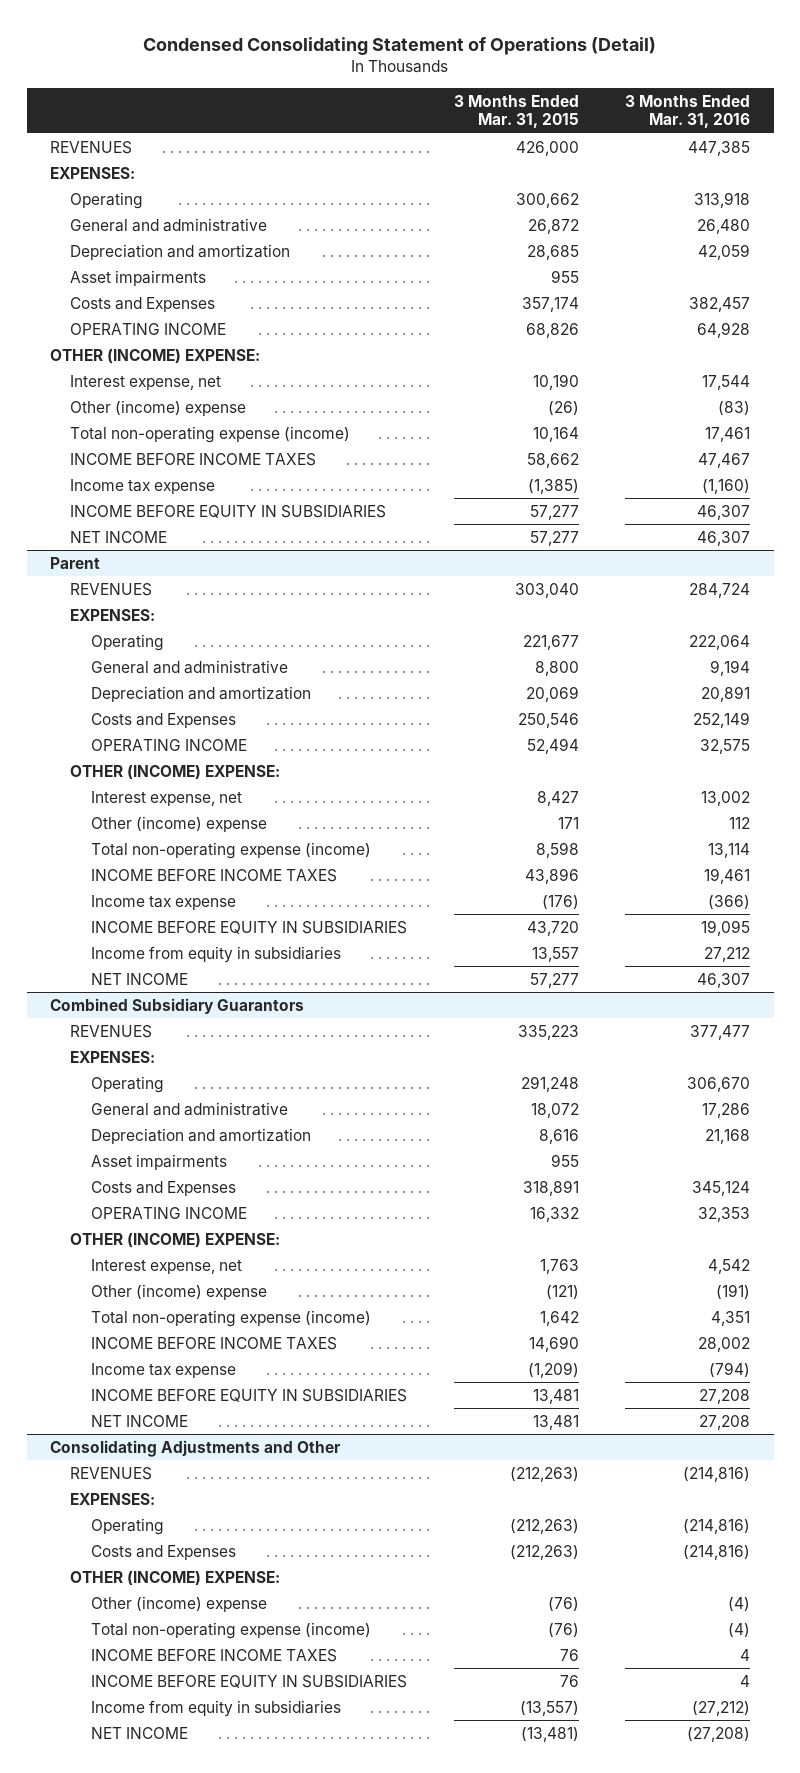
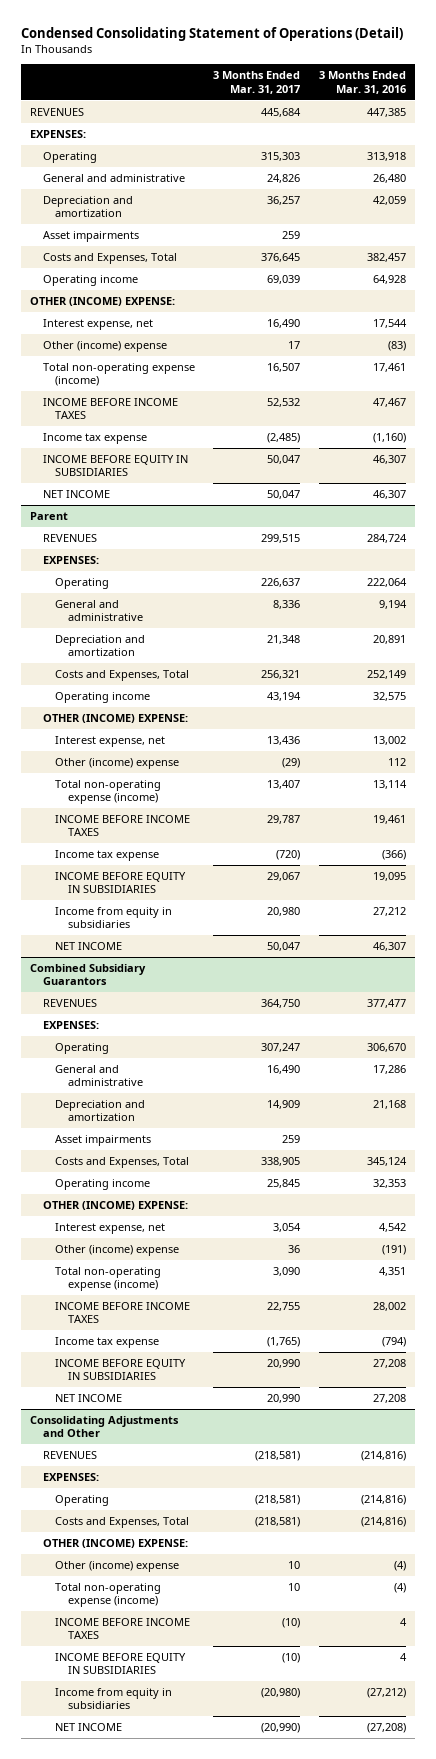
- | 3 Months Ended Mar. 31, 2015 | 3 Months Ended Mar. 31, 2016
+ | 3 Months Ended Mar. 31, 2017 | 3 Months Ended Mar. 31, 2016
- Costs and Expenses | 357,174 | 382,457
- OPERATING INCOME | 68,826 | 64,928
+ Costs and Expenses, Total | 376,645 | 382,457
+ Operating income | 69,039 | 64,928
@ Parent
- Costs and Expenses | 250,546 | 252,149
- OPERATING INCOME | 52,494 | 32,575
+ Costs and Expenses, Total | 256,321 | 252,149
+ Operating income | 43,194 | 32,575
@ Combined Subsidiary Guarantors
- Costs and Expenses | 318,891 | 345,124
- OPERATING INCOME | 16,332 | 32,353
+ Costs and Expenses, Total | 338,905 | 345,124
+ Operating income | 25,845 | 32,353
@ Consolidating Adjustments and Other
- Costs and Expenses | (212,263) | (214,816)
+ Costs and Expenses, Total | (218,581) | (214,816)

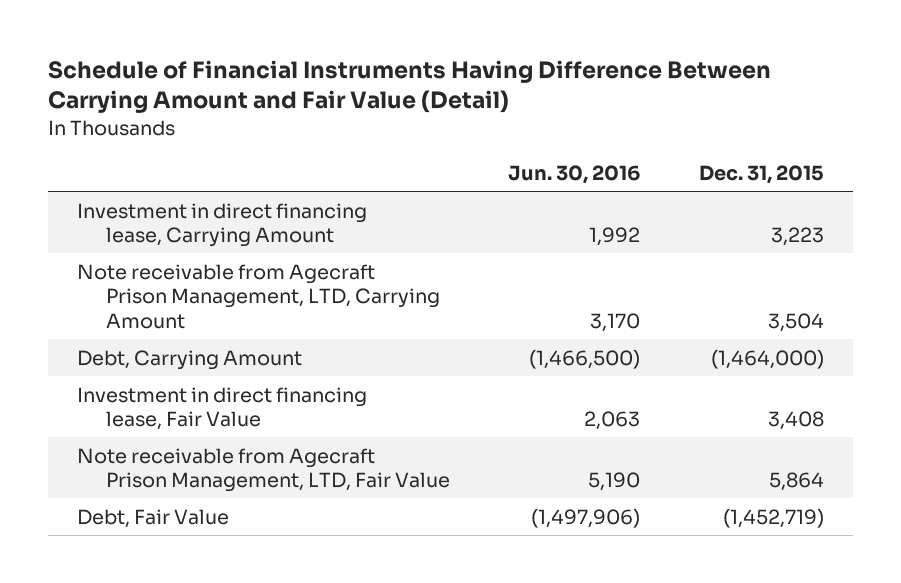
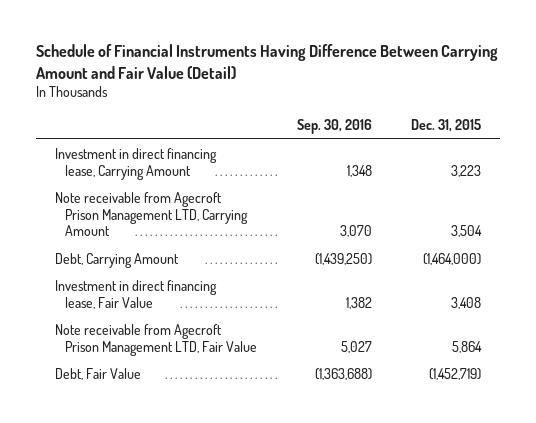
- | Jun. 30, 2016 | Dec. 31, 2015
+ | Sep. 30, 2016 | Dec. 31, 2015
- Note receivable from Agecraft Prison Management, LTD, Carrying Amount | 3,170 | 3,504
+ Note receivable from Agecroft Prison Management LTD, Carrying Amount | 3,070 | 3,504
- Note receivable from Agecraft Prison Management, LTD, Fair Value | 5,190 | 5,864
+ Note receivable from Agecroft Prison Management LTD, Fair Value | 5,027 | 5,864

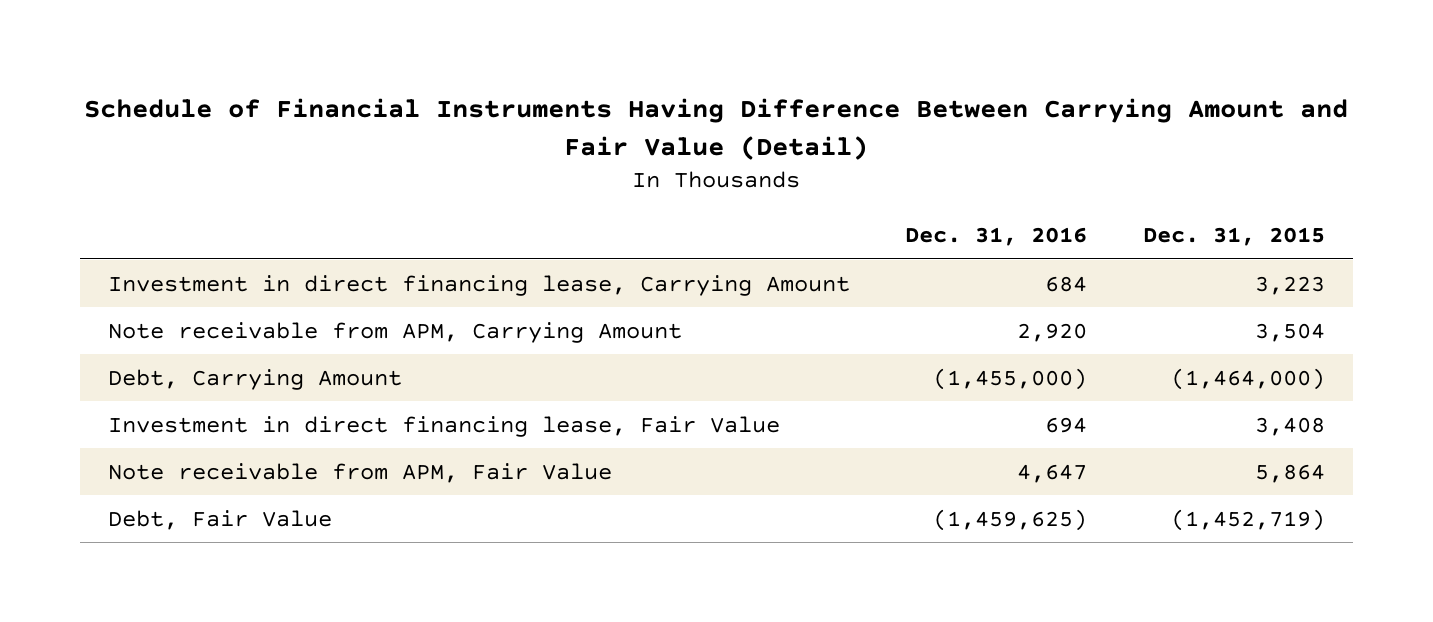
- | Sep. 30, 2016 | Dec. 31, 2015
+ | Dec. 31, 2016 | Dec. 31, 2015
- Note receivable from Agecroft Prison Management LTD, Carrying Amount | 3,070 | 3,504
+ Note receivable from APM, Carrying Amount | 2,920 | 3,504
- Note receivable from Agecroft Prison Management LTD, Fair Value | 5,027 | 5,864
+ Note receivable from APM, Fair Value | 4,647 | 5,864

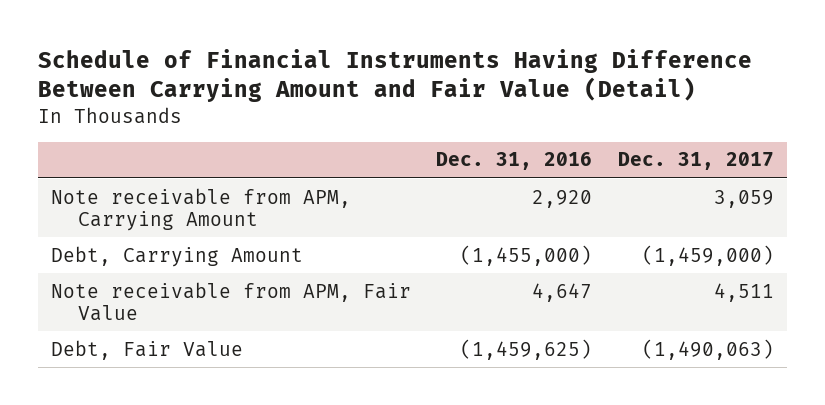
- | Dec. 31, 2016 | Dec. 31, 2015
+ | Dec. 31, 2016 | Dec. 31, 2017
- Investment in direct financing lease, Carrying Amount | 684 | 3,223
- Investment in direct financing lease, Fair Value | 694 | 3,408

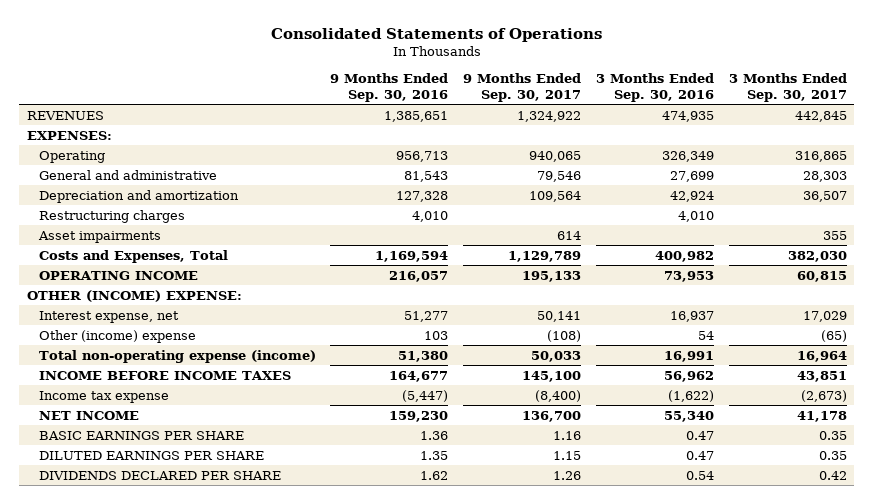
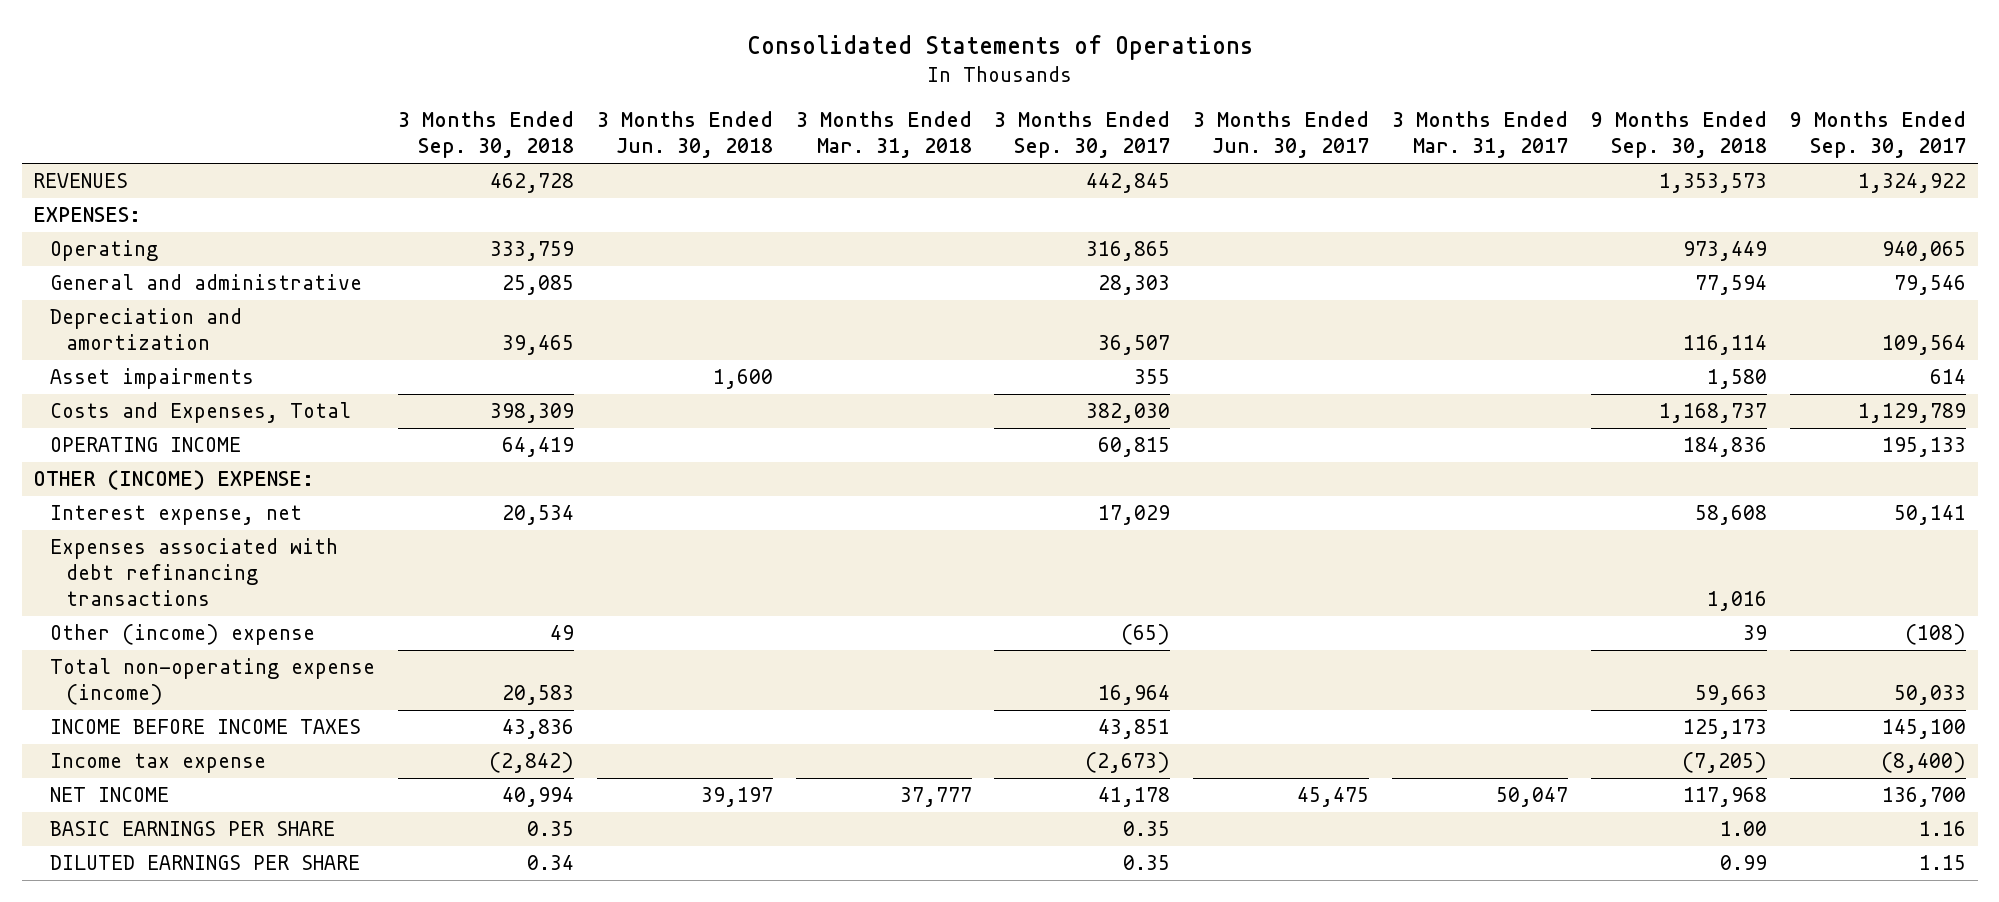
- | 9 Months Ended Sep. 30, 2016 | 9 Months Ended Sep. 30, 2017 | 3 Months Ended Sep. 30, 2016 | 3 Months Ended Sep. 30, 2017
+ | 3 Months Ended Sep. 30, 2018 | 3 Months Ended Jun. 30, 2018 | 3 Months Ended Mar. 31, 2018 | 3 Months Ended Sep. 30, 2017 | 3 Months Ended Jun. 30, 2017 | 3 Months Ended Mar. 31, 2017 | 9 Months Ended Sep. 30, 2018 | 9 Months Ended Sep. 30, 2017
- Restructuring charges | 4,010 | | 4,010 |
+ Expenses associated with debt refinancing transactions | | | | | | | 1,016 |
- DIVIDENDS DECLARED PER SHARE | 1.62 | 1.26 | 0.54 | 0.42

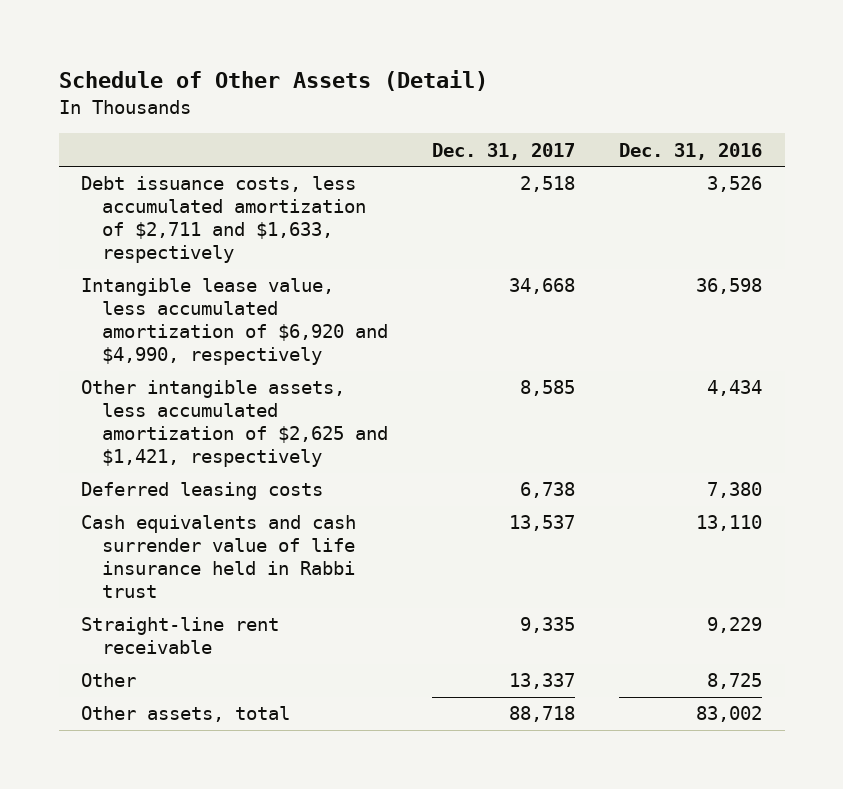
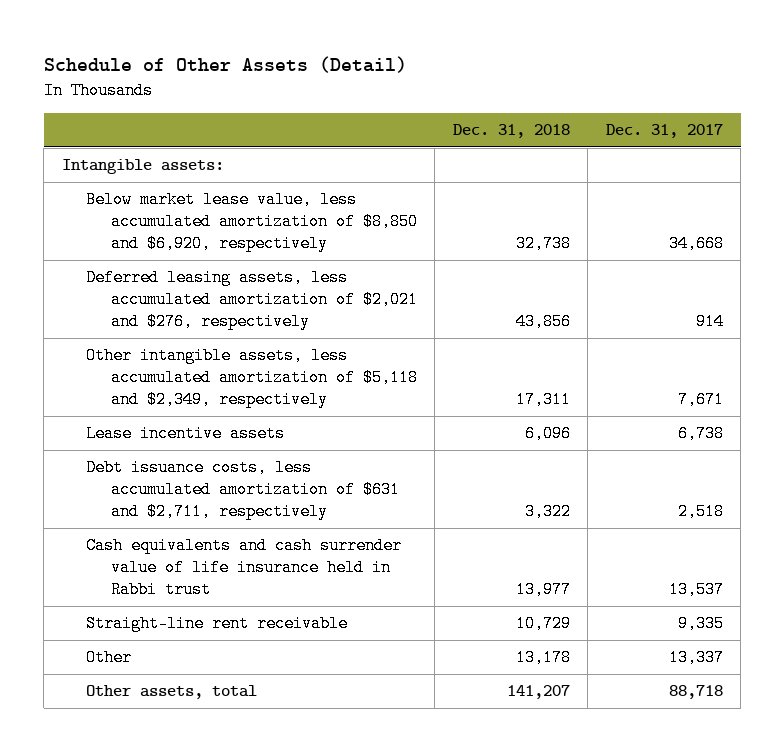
- | Dec. 31, 2017 | Dec. 31, 2016
+ | Dec. 31, 2018 | Dec. 31, 2017
- Debt issuance costs, less accumulated amortization of $2,711 and $1,633, respectively | 2,518 | 3,526
- Intangible lease value, less accumulated amortization of $6,920 and $4,990, respectively | 34,668 | 36,598
- Other intangible assets, less accumulated amortization of $2,625 and $1,421, respectively | 8,585 | 4,434
- Deferred leasing costs | 6,738 | 7,380
+ Intangible assets:
+ Below market lease value, less accumulated amortization of $8,850 and $6,920, respectively | 32,738 | 34,668
+ Deferred leasing assets, less accumulated amortization of $2,021 and $276, respectively | 43,856 | 914
+ Other intangible assets, less accumulated amortization of $5,118 and $2,349, respectively | 17,311 | 7,671
+ Lease incentive assets | 6,096 | 6,738
+ Debt issuance costs, less accumulated amortization of $631 and $2,711, respectively | 3,322 | 2,518

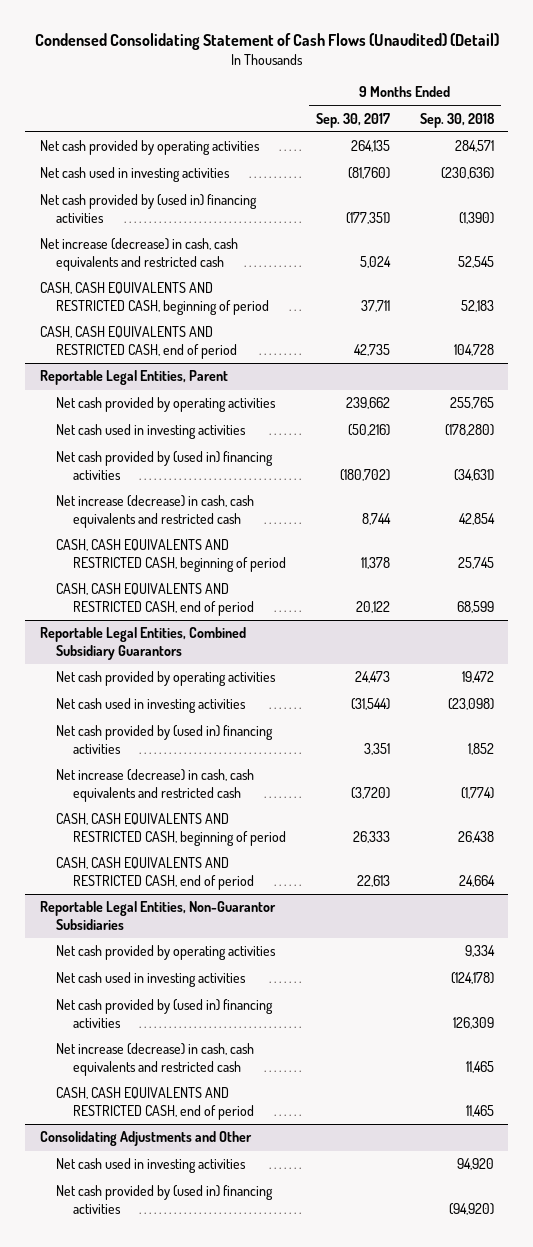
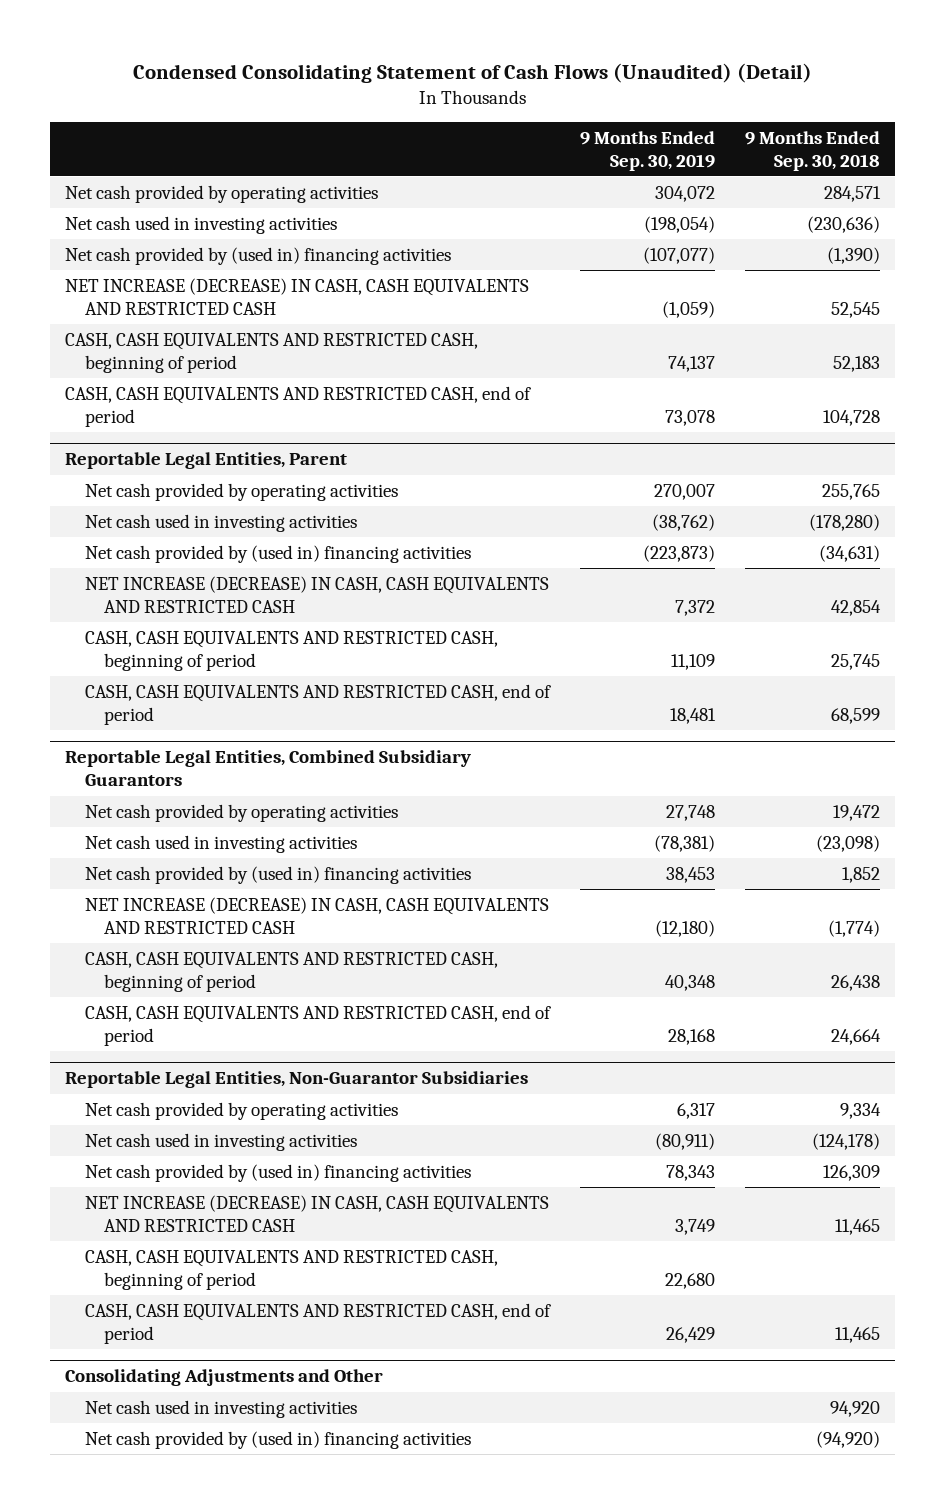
- | 9 Months Ended Sep. 30, 2017 | 9 Months Ended Sep. 30, 2018
+ | 9 Months Ended Sep. 30, 2019 | 9 Months Ended Sep. 30, 2018
- Net increase (decrease) in cash, cash equivalents and restricted cash | 5,024 | 52,545
+ NET INCREASE (DECREASE) IN CASH, CASH EQUIVALENTS AND RESTRICTED CASH | (1,059) | 52,545
@ Reportable Legal Entities, Parent
- Net increase (decrease) in cash, cash equivalents and restricted cash | 8,744 | 42,854
+ NET INCREASE (DECREASE) IN CASH, CASH EQUIVALENTS AND RESTRICTED CASH | 7,372 | 42,854
@ Reportable Legal Entities, Combined Subsidiary Guarantors
- Net increase (decrease) in cash, cash equivalents and restricted cash | (3,720) | (1,774)
+ NET INCREASE (DECREASE) IN CASH, CASH EQUIVALENTS AND RESTRICTED CASH | (12,180) | (1,774)
@ Reportable Legal Entities, Non-Guarantor Subsidiaries
- Net increase (decrease) in cash, cash equivalents and restricted cash | | 11,465
+ NET INCREASE (DECREASE) IN CASH, CASH EQUIVALENTS AND RESTRICTED CASH | 3,749 | 11,465
+ CASH, CASH EQUIVALENTS AND RESTRICTED CASH, beginning of period | 22,680 |

